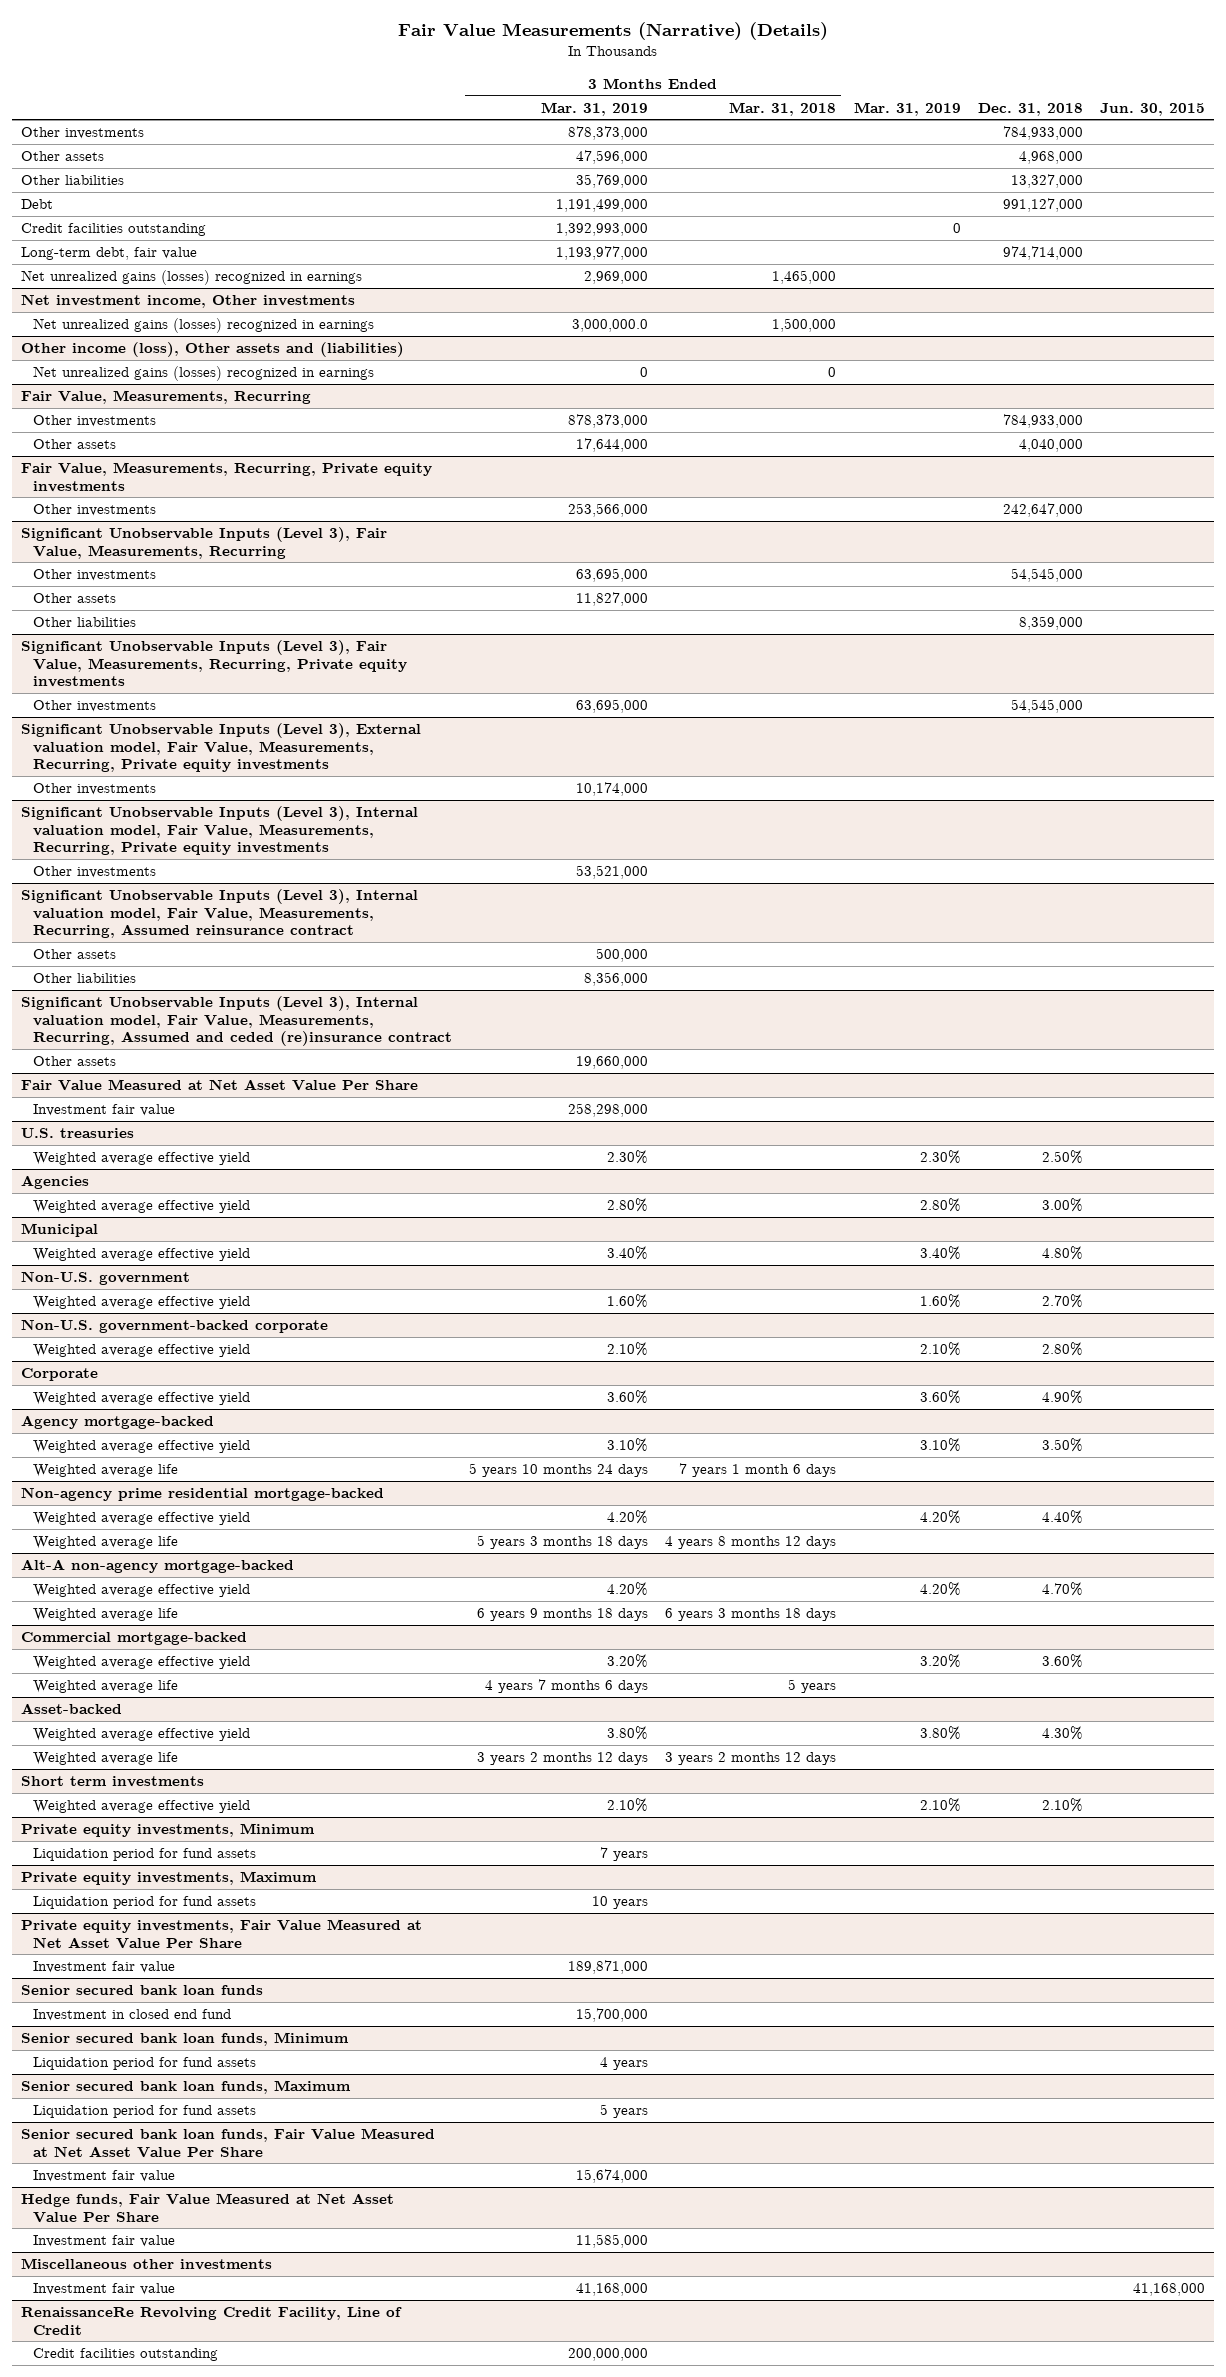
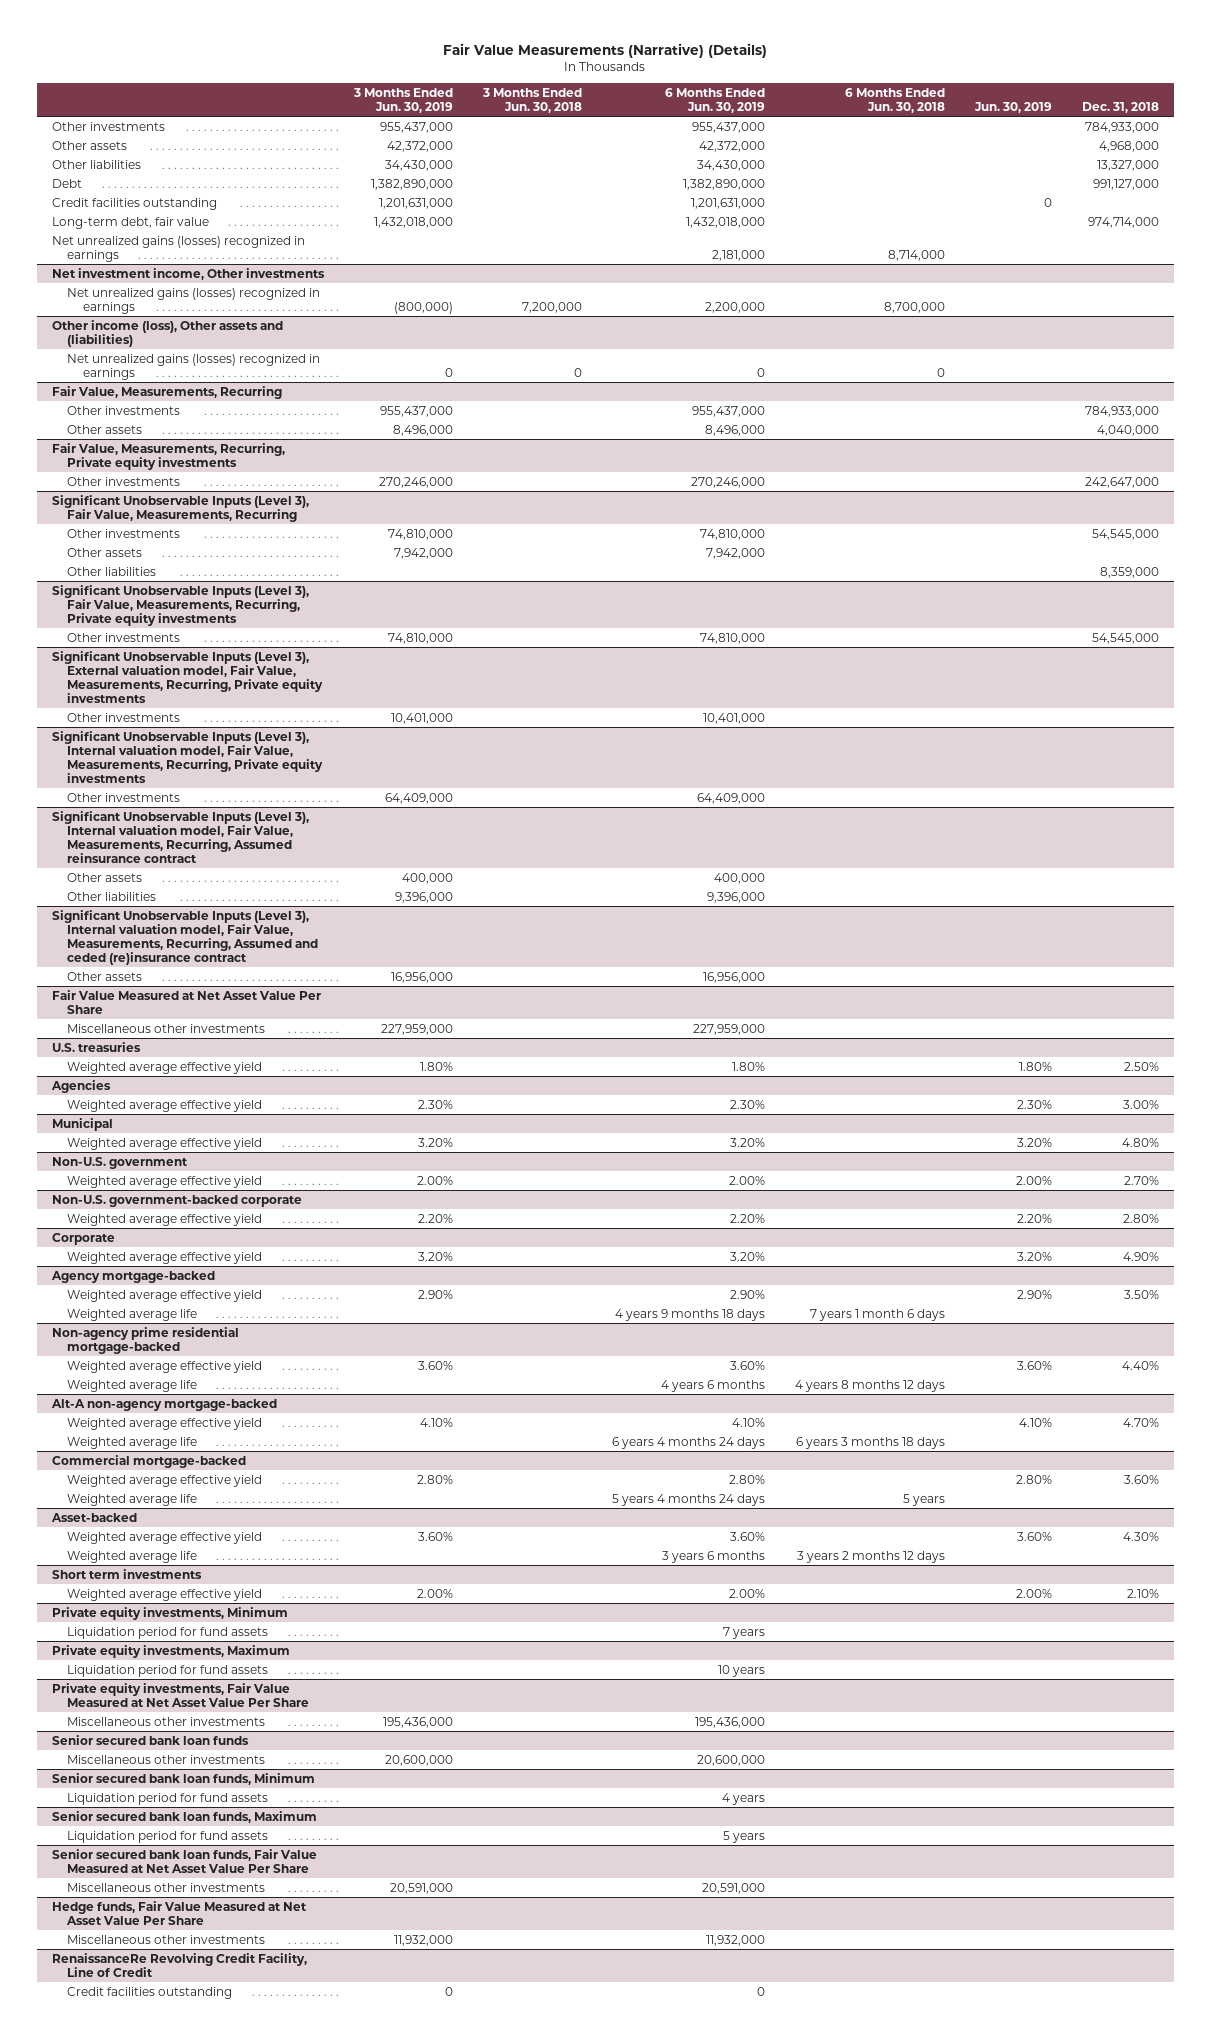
- | 3 Months Ended Mar. 31, 2019 | 3 Months Ended Mar. 31, 2018 | Mar. 31, 2019 | Dec. 31, 2018 | Jun. 30, 2015
+ | 3 Months Ended Jun. 30, 2019 | 3 Months Ended Jun. 30, 2018 | 6 Months Ended Jun. 30, 2019 | 6 Months Ended Jun. 30, 2018 | Jun. 30, 2019 | Dec. 31, 2018
@ Fair Value Measured at Net Asset Value Per Share
- Investment fair value | 258,298,000 | | | |
+ Miscellaneous other investments | 227,959,000 | | 227,959,000 | | |
@ Private equity investments, Fair Value Measured at Net Asset Value Per Share
- Investment fair value | 189,871,000 | | | |
+ Miscellaneous other investments | 195,436,000 | | 195,436,000 | | |
@ Senior secured bank loan funds
- Investment in closed end fund | 15,700,000 | | | |
+ Miscellaneous other investments | 20,600,000 | | 20,600,000 | | |
@ Senior secured bank loan funds, Fair Value Measured at Net Asset Value Per Share
- Investment fair value | 15,674,000 | | | |
+ Miscellaneous other investments | 20,591,000 | | 20,591,000 | | |
@ Hedge funds, Fair Value Measured at Net Asset Value Per Share
- Investment fair value | 11,585,000 | | | |
- Miscellaneous other investments
- Investment fair value | 41,168,000 | | | | 41,168,000
@ Hedge funds, Fair Value Measured at Net Asset Value Per Share
+ Miscellaneous other investments | 11,932,000 | | 11,932,000 | | |

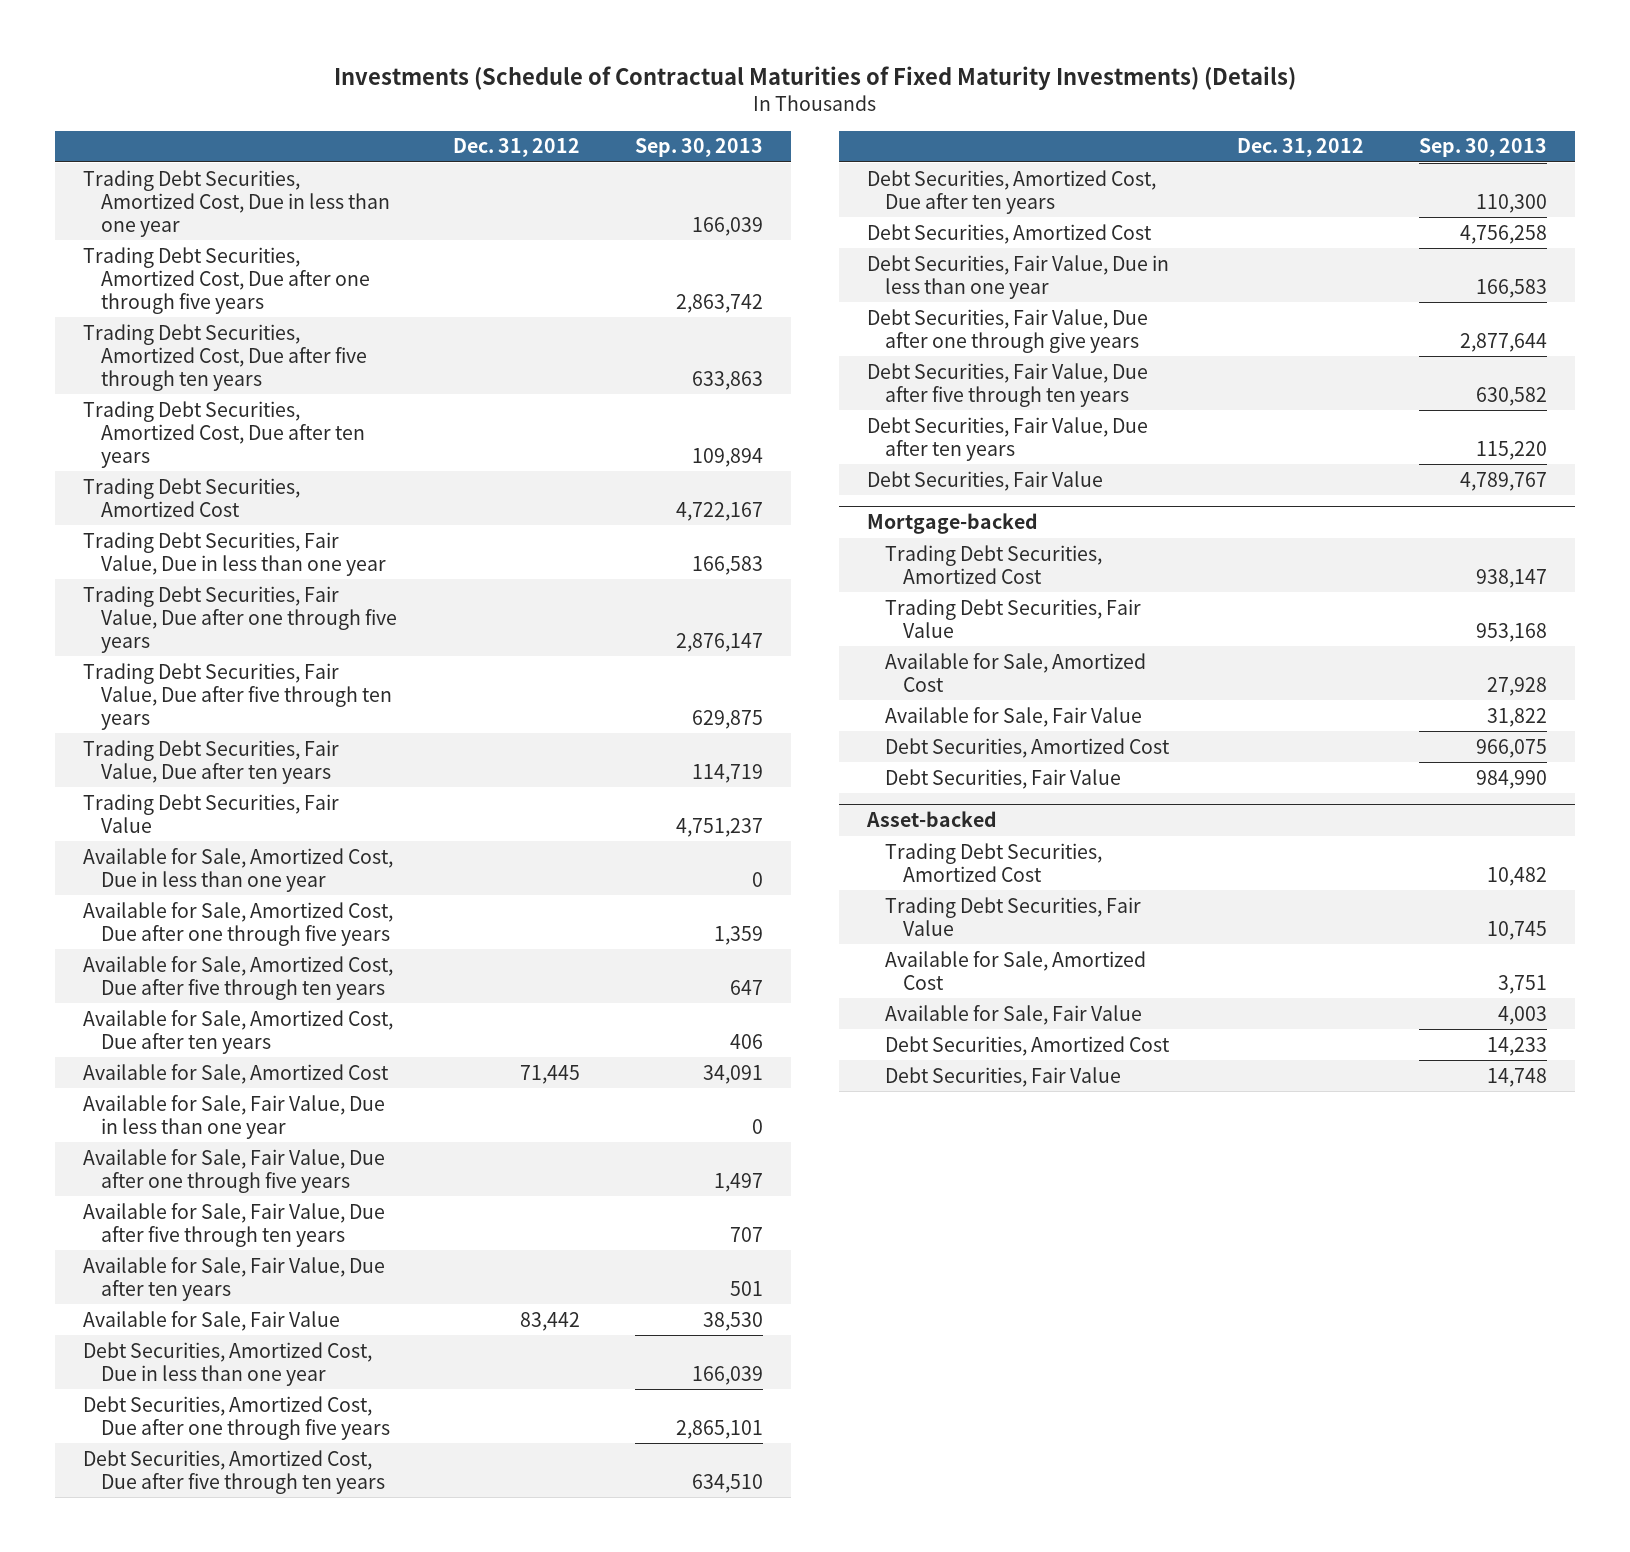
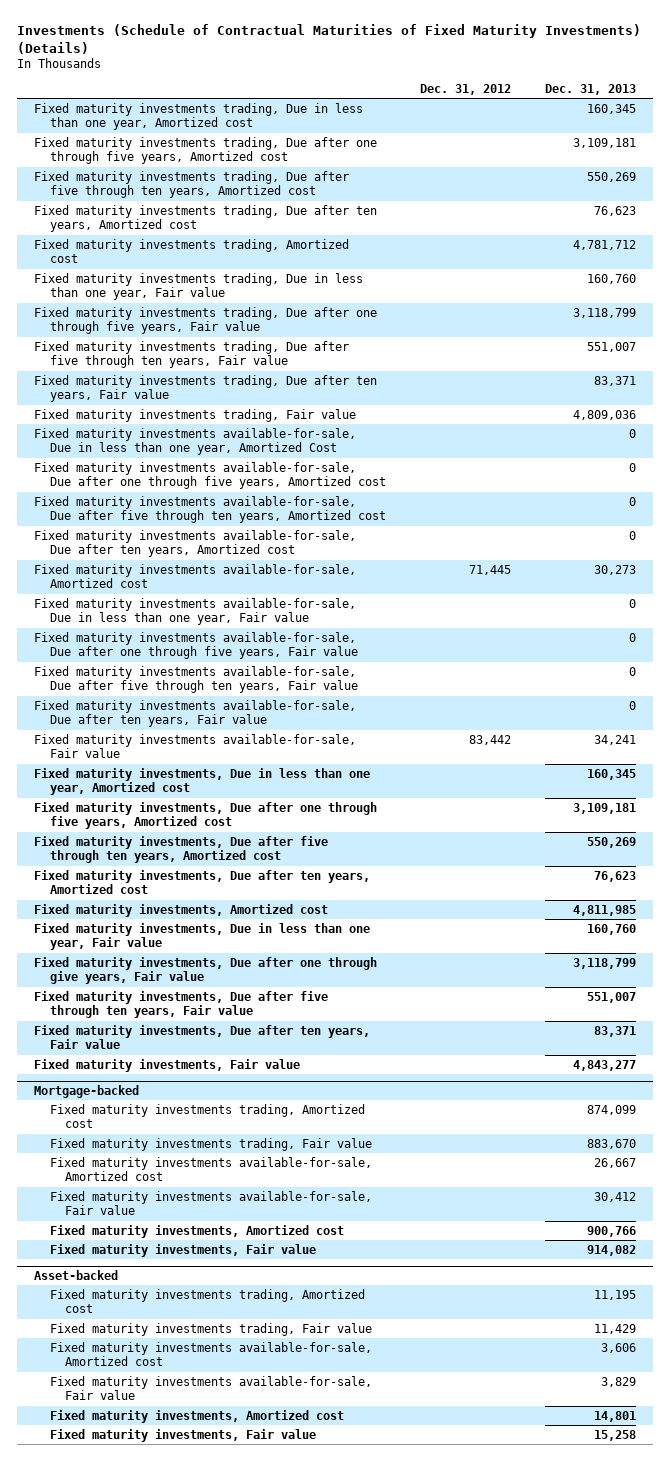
- | Dec. 31, 2012 | Sep. 30, 2013
+ | Dec. 31, 2012 | Dec. 31, 2013
- Trading Debt Securities, Amortized Cost, Due in less than one year | | 166,039
- Trading Debt Securities, Amortized Cost, Due after one through five years | | 2,863,742
- Trading Debt Securities, Amortized Cost, Due after five through ten years | | 633,863
- Trading Debt Securities, Amortized Cost, Due after ten years | | 109,894
- Trading Debt Securities, Amortized Cost | | 4,722,167
- Trading Debt Securities, Fair Value, Due in less than one year | | 166,583
- Trading Debt Securities, Fair Value, Due after one through five years | | 2,876,147
- Trading Debt Securities, Fair Value, Due after five through ten years | | 629,875
- Trading Debt Securities, Fair Value, Due after ten years | | 114,719
- Trading Debt Securities, Fair Value | | 4,751,237
- Available for Sale, Amortized Cost, Due in less than one year | | 0
- Available for Sale, Amortized Cost, Due after one through five years | | 1,359
- Available for Sale, Amortized Cost, Due after five through ten years | | 647
- Available for Sale, Amortized Cost, Due after ten years | | 406
- Available for Sale, Amortized Cost | 71,445 | 34,091
- Available for Sale, Fair Value, Due in less than one year | | 0
- Available for Sale, Fair Value, Due after one through five years | | 1,497
- Available for Sale, Fair Value, Due after five through ten years | | 707
- Available for Sale, Fair Value, Due after ten years | | 501
- Available for Sale, Fair Value | 83,442 | 38,530
- Debt Securities, Amortized Cost, Due in less than one year | | 166,039
- Debt Securities, Amortized Cost, Due after one through five years | | 2,865,101
- Debt Securities, Amortized Cost, Due after five through ten years | | 634,510
- Debt Securities, Amortized Cost, Due after ten years | | 110,300
- Debt Securities, Amortized Cost | | 4,756,258
- Debt Securities, Fair Value, Due in less than one year | | 166,583
- Debt Securities, Fair Value, Due after one through give years | | 2,877,644
- Debt Securities, Fair Value, Due after five through ten years | | 630,582
- Debt Securities, Fair Value, Due after ten years | | 115,220
- Debt Securities, Fair Value | | 4,789,767
+ Fixed maturity investments trading, Due in less than one year, Amortized cost | | 160,345
+ Fixed maturity investments trading, Due after one through five years, Amortized cost | | 3,109,181
+ Fixed maturity investments trading, Due after five through ten years, Amortized cost | | 550,269
+ Fixed maturity investments trading, Due after ten years, Amortized cost | | 76,623
+ Fixed maturity investments trading, Amortized cost | | 4,781,712
+ Fixed maturity investments trading, Due in less than one year, Fair value | | 160,760
+ Fixed maturity investments trading, Due after one through five years, Fair value | | 3,118,799
+ Fixed maturity investments trading, Due after five through ten years, Fair value | | 551,007
+ Fixed maturity investments trading, Due after ten years, Fair value | | 83,371
+ Fixed maturity investments trading, Fair value | | 4,809,036
+ Fixed maturity investments available-for-sale, Due in less than one year, Amortized Cost | | 0
+ Fixed maturity investments available-for-sale, Due after one through five years, Amortized cost | | 0
+ Fixed maturity investments available-for-sale, Due after five through ten years, Amortized cost | | 0
+ Fixed maturity investments available-for-sale, Due after ten years, Amortized cost | | 0
+ Fixed maturity investments available-for-sale, Amortized cost | 71,445 | 30,273
+ Fixed maturity investments available-for-sale, Due in less than one year, Fair value | | 0
+ Fixed maturity investments available-for-sale, Due after one through five years, Fair value | | 0
+ Fixed maturity investments available-for-sale, Due after five through ten years, Fair value | | 0
+ Fixed maturity investments available-for-sale, Due after ten years, Fair value | | 0
+ Fixed maturity investments available-for-sale, Fair value | 83,442 | 34,241
+ Fixed maturity investments, Due in less than one year, Amortized cost | | 160,345
+ Fixed maturity investments, Due after one through five years, Amortized cost | | 3,109,181
+ Fixed maturity investments, Due after five through ten years, Amortized cost | | 550,269
+ Fixed maturity investments, Due after ten years, Amortized cost | | 76,623
+ Fixed maturity investments, Amortized cost | | 4,811,985
+ Fixed maturity investments, Due in less than one year, Fair value | | 160,760
+ Fixed maturity investments, Due after one through give years, Fair value | | 3,118,799
+ Fixed maturity investments, Due after five through ten years, Fair value | | 551,007
+ Fixed maturity investments, Due after ten years, Fair value | | 83,371
+ Fixed maturity investments, Fair value | | 4,843,277
@ Mortgage-backed
- Trading Debt Securities, Amortized Cost | | 938,147
- Trading Debt Securities, Fair Value | | 953,168
- Available for Sale, Amortized Cost | | 27,928
- Available for Sale, Fair Value | | 31,822
- Debt Securities, Amortized Cost | | 966,075
- Debt Securities, Fair Value | | 984,990
+ Fixed maturity investments trading, Amortized cost | | 874,099
+ Fixed maturity investments trading, Fair value | | 883,670
+ Fixed maturity investments available-for-sale, Amortized cost | | 26,667
+ Fixed maturity investments available-for-sale, Fair value | | 30,412
+ Fixed maturity investments, Amortized cost | | 900,766
+ Fixed maturity investments, Fair value | | 914,082
@ Asset-backed
- Trading Debt Securities, Amortized Cost | | 10,482
- Trading Debt Securities, Fair Value | | 10,745
- Available for Sale, Amortized Cost | | 3,751
- Available for Sale, Fair Value | | 4,003
- Debt Securities, Amortized Cost | | 14,233
- Debt Securities, Fair Value | | 14,748
+ Fixed maturity investments trading, Amortized cost | | 11,195
+ Fixed maturity investments trading, Fair value | | 11,429
+ Fixed maturity investments available-for-sale, Amortized cost | | 3,606
+ Fixed maturity investments available-for-sale, Fair value | | 3,829
+ Fixed maturity investments, Amortized cost | | 14,801
+ Fixed maturity investments, Fair value | | 15,258

